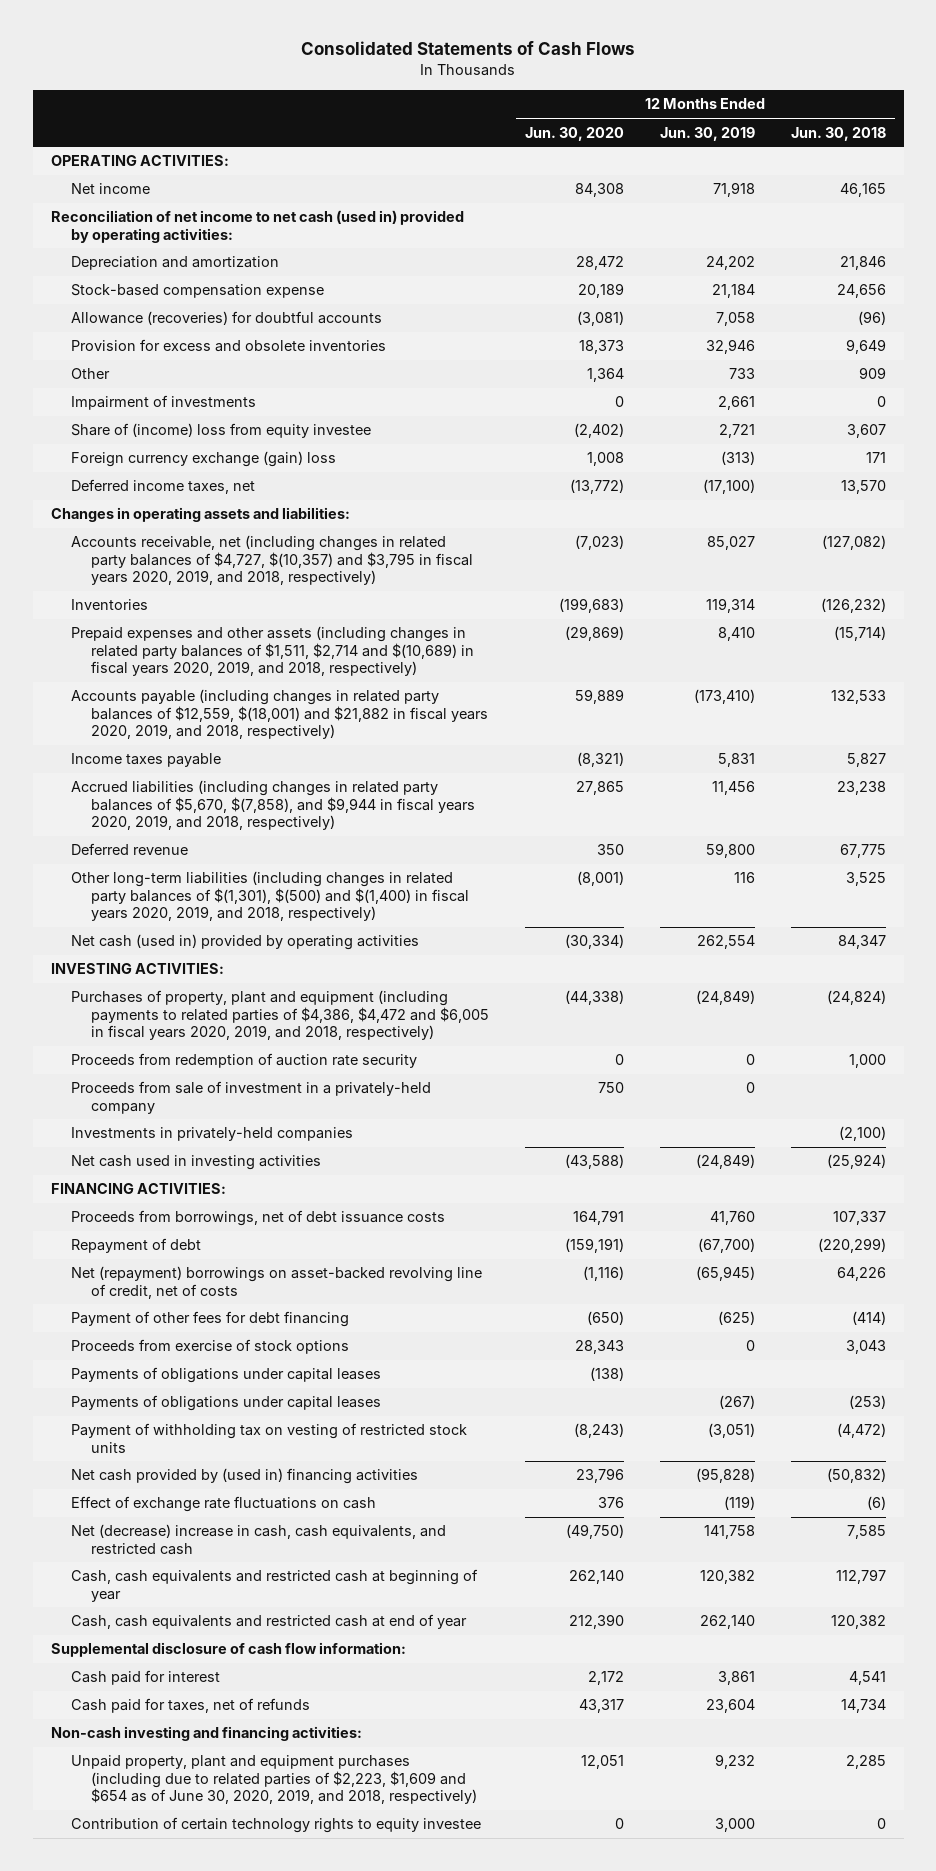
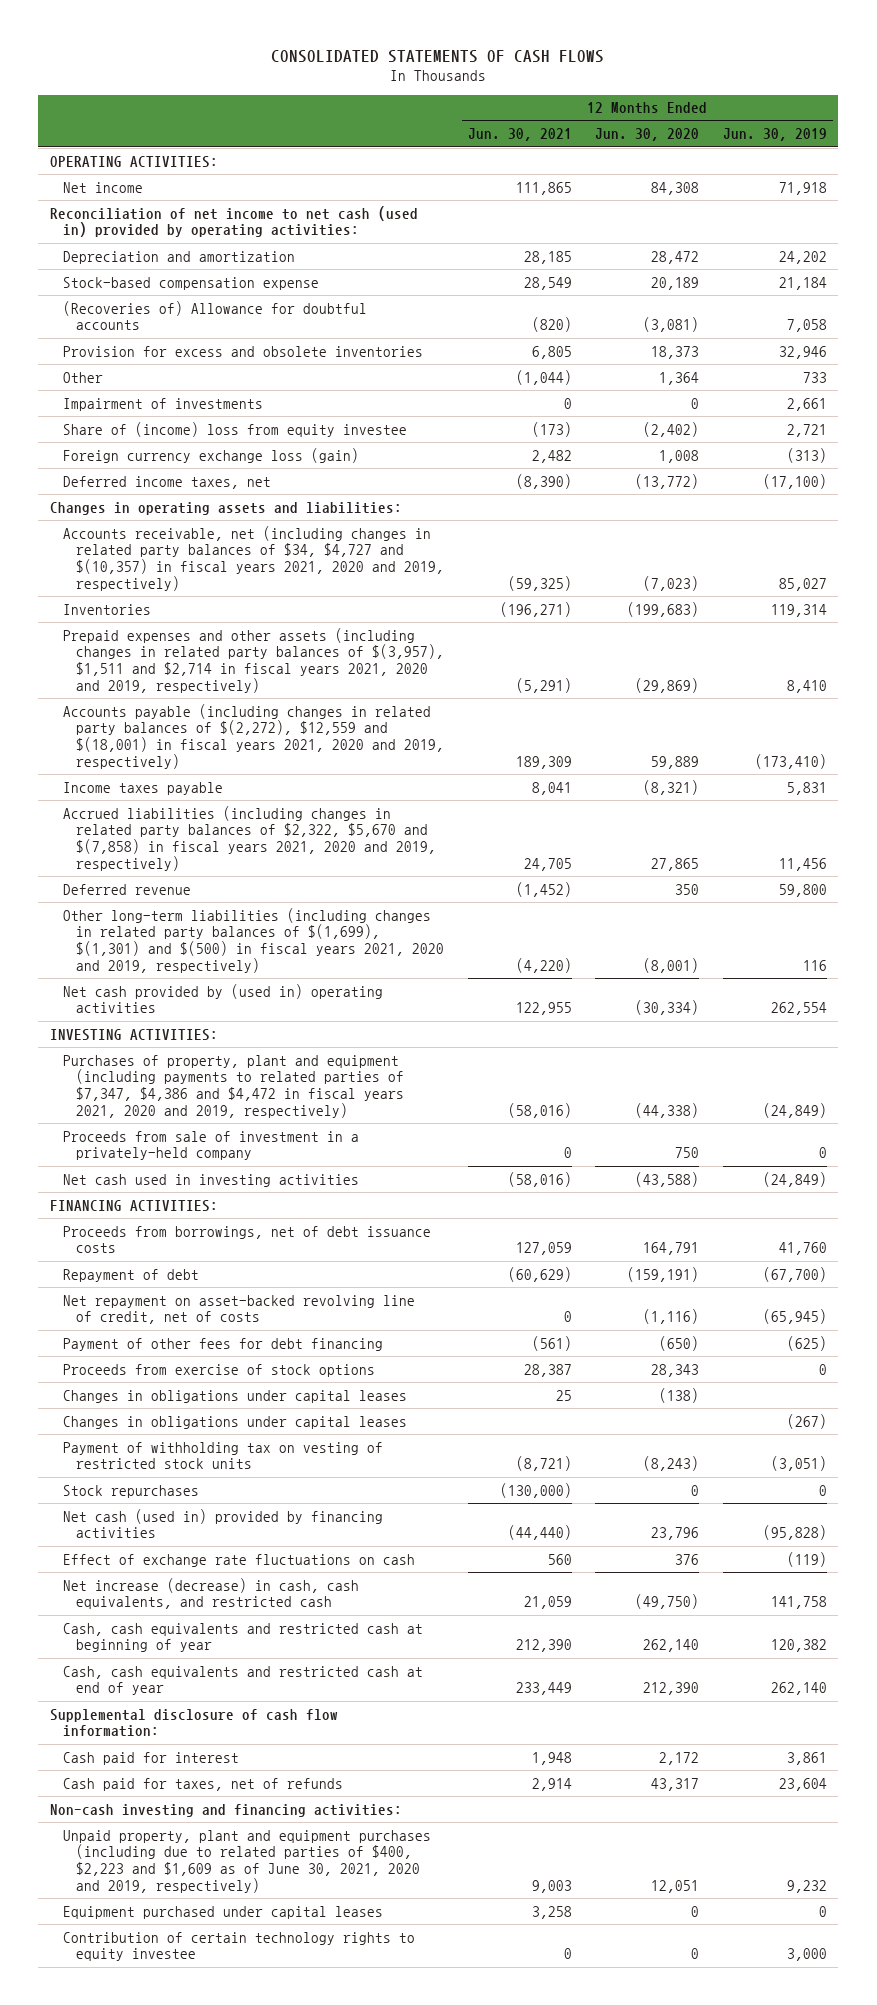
- Consolidated Statements of Cash Flows
+ CONSOLIDATED STATEMENTS OF CASH FLOWS
- | 12 Months Ended Jun. 30, 2020 | 12 Months Ended Jun. 30, 2019 | 12 Months Ended Jun. 30, 2018
+ | 12 Months Ended Jun. 30, 2021 | 12 Months Ended Jun. 30, 2020 | 12 Months Ended Jun. 30, 2019
- Allowance (recoveries) for doubtful accounts | (3,081) | 7,058 | (96)
+ (Recoveries of) Allowance for doubtful accounts | (820) | (3,081) | 7,058
- Foreign currency exchange (gain) loss | 1,008 | (313) | 171
+ Foreign currency exchange loss (gain) | 2,482 | 1,008 | (313)
- Accounts receivable, net (including changes in related party balances of $4,727, $(10,357) and $3,795 in fiscal years 2020, 2019, and 2018, respectively) | (7,023) | 85,027 | (127,082)
+ Accounts receivable, net (including changes in related party balances of $34, $4,727 and $(10,357) in fiscal years 2021, 2020 and 2019, respectively) | (59,325) | (7,023) | 85,027
- Prepaid expenses and other assets (including changes in related party balances of $1,511, $2,714 and $(10,689) in fiscal years 2020, 2019, and 2018, respectively) | (29,869) | 8,410 | (15,714)
- Accounts payable (including changes in related party balances of $12,559, $(18,001) and $21,882 in fiscal years 2020, 2019, and 2018, respectively) | 59,889 | (173,410) | 132,533
+ Prepaid expenses and other assets (including changes in related party balances of $(3,957), $1,511 and $2,714 in fiscal years 2021, 2020 and 2019, respectively) | (5,291) | (29,869) | 8,410
+ Accounts payable (including changes in related party balances of $(2,272), $12,559 and $(18,001) in fiscal years 2021, 2020 and 2019, respectively) | 189,309 | 59,889 | (173,410)
- Accrued liabilities (including changes in related party balances of $5,670, $(7,858), and $9,944 in fiscal years 2020, 2019, and 2018, respectively) | 27,865 | 11,456 | 23,238
+ Accrued liabilities (including changes in related party balances of $2,322, $5,670 and $(7,858) in fiscal years 2021, 2020 and 2019, respectively) | 24,705 | 27,865 | 11,456
- Other long-term liabilities (including changes in related party balances of $(1,301), $(500) and $(1,400) in fiscal years 2020, 2019, and 2018, respectively) | (8,001) | 116 | 3,525
- Net cash (used in) provided by operating activities | (30,334) | 262,554 | 84,347
+ Other long-term liabilities (including changes in related party balances of $(1,699), $(1,301) and $(500) in fiscal years 2021, 2020 and 2019, respectively) | (4,220) | (8,001) | 116
+ Net cash provided by (used in) operating activities | 122,955 | (30,334) | 262,554
- Purchases of property, plant and equipment (including payments to related parties of $4,386, $4,472 and $6,005 in fiscal years 2020, 2019, and 2018, respectively) | (44,338) | (24,849) | (24,824)
- Proceeds from redemption of auction rate security | 0 | 0 | 1,000
+ Purchases of property, plant and equipment (including payments to related parties of $7,347, $4,386 and $4,472 in fiscal years 2021, 2020 and 2019, respectively) | (58,016) | (44,338) | (24,849)
- Investments in privately-held companies | | | (2,100)
- Net (repayment) borrowings on asset-backed revolving line of credit, net of costs | (1,116) | (65,945) | 64,226
+ Net repayment on asset-backed revolving line of credit, net of costs | 0 | (1,116) | (65,945)
- Payments of obligations under capital leases | (138) | |
- Payments of obligations under capital leases | | (267) | (253)
+ Changes in obligations under capital leases | 25 | (138) |
+ Changes in obligations under capital leases | | | (267)
- Net cash provided by (used in) financing activities | 23,796 | (95,828) | (50,832)
+ Stock repurchases | (130,000) | 0 | 0
+ Net cash (used in) provided by financing activities | (44,440) | 23,796 | (95,828)
- Net (decrease) increase in cash, cash equivalents, and restricted cash | (49,750) | 141,758 | 7,585
+ Net increase (decrease) in cash, cash equivalents, and restricted cash | 21,059 | (49,750) | 141,758
- Unpaid property, plant and equipment purchases (including due to related parties of $2,223, $1,609 and $654 as of June 30, 2020, 2019, and 2018, respectively) | 12,051 | 9,232 | 2,285
+ Unpaid property, plant and equipment purchases (including due to related parties of $400, $2,223 and $1,609 as of June 30, 2021, 2020 and 2019, respectively) | 9,003 | 12,051 | 9,232
+ Equipment purchased under capital leases | 3,258 | 0 | 0

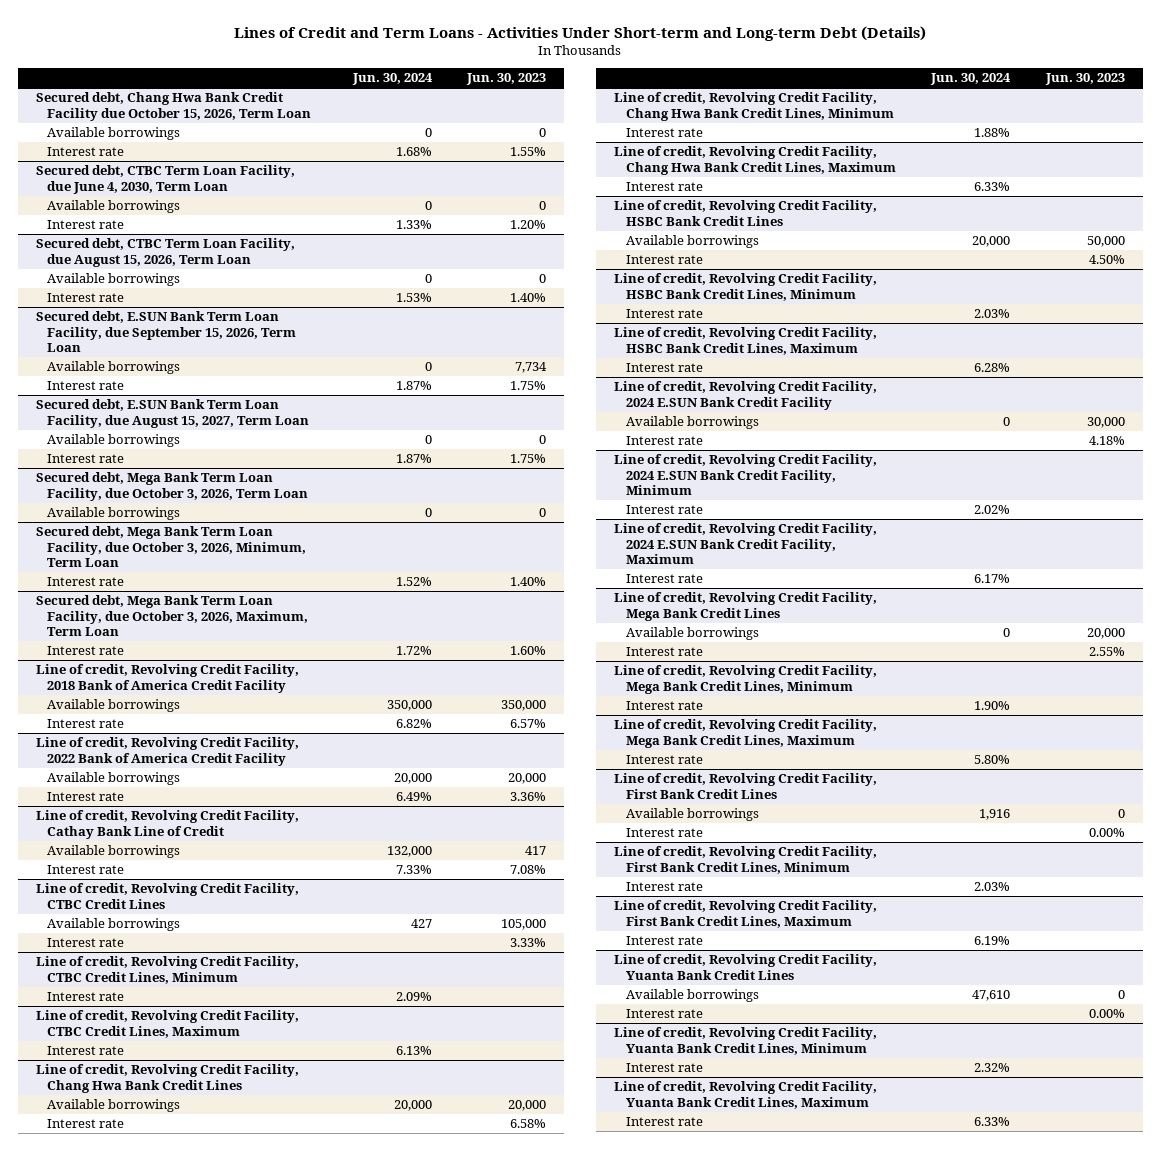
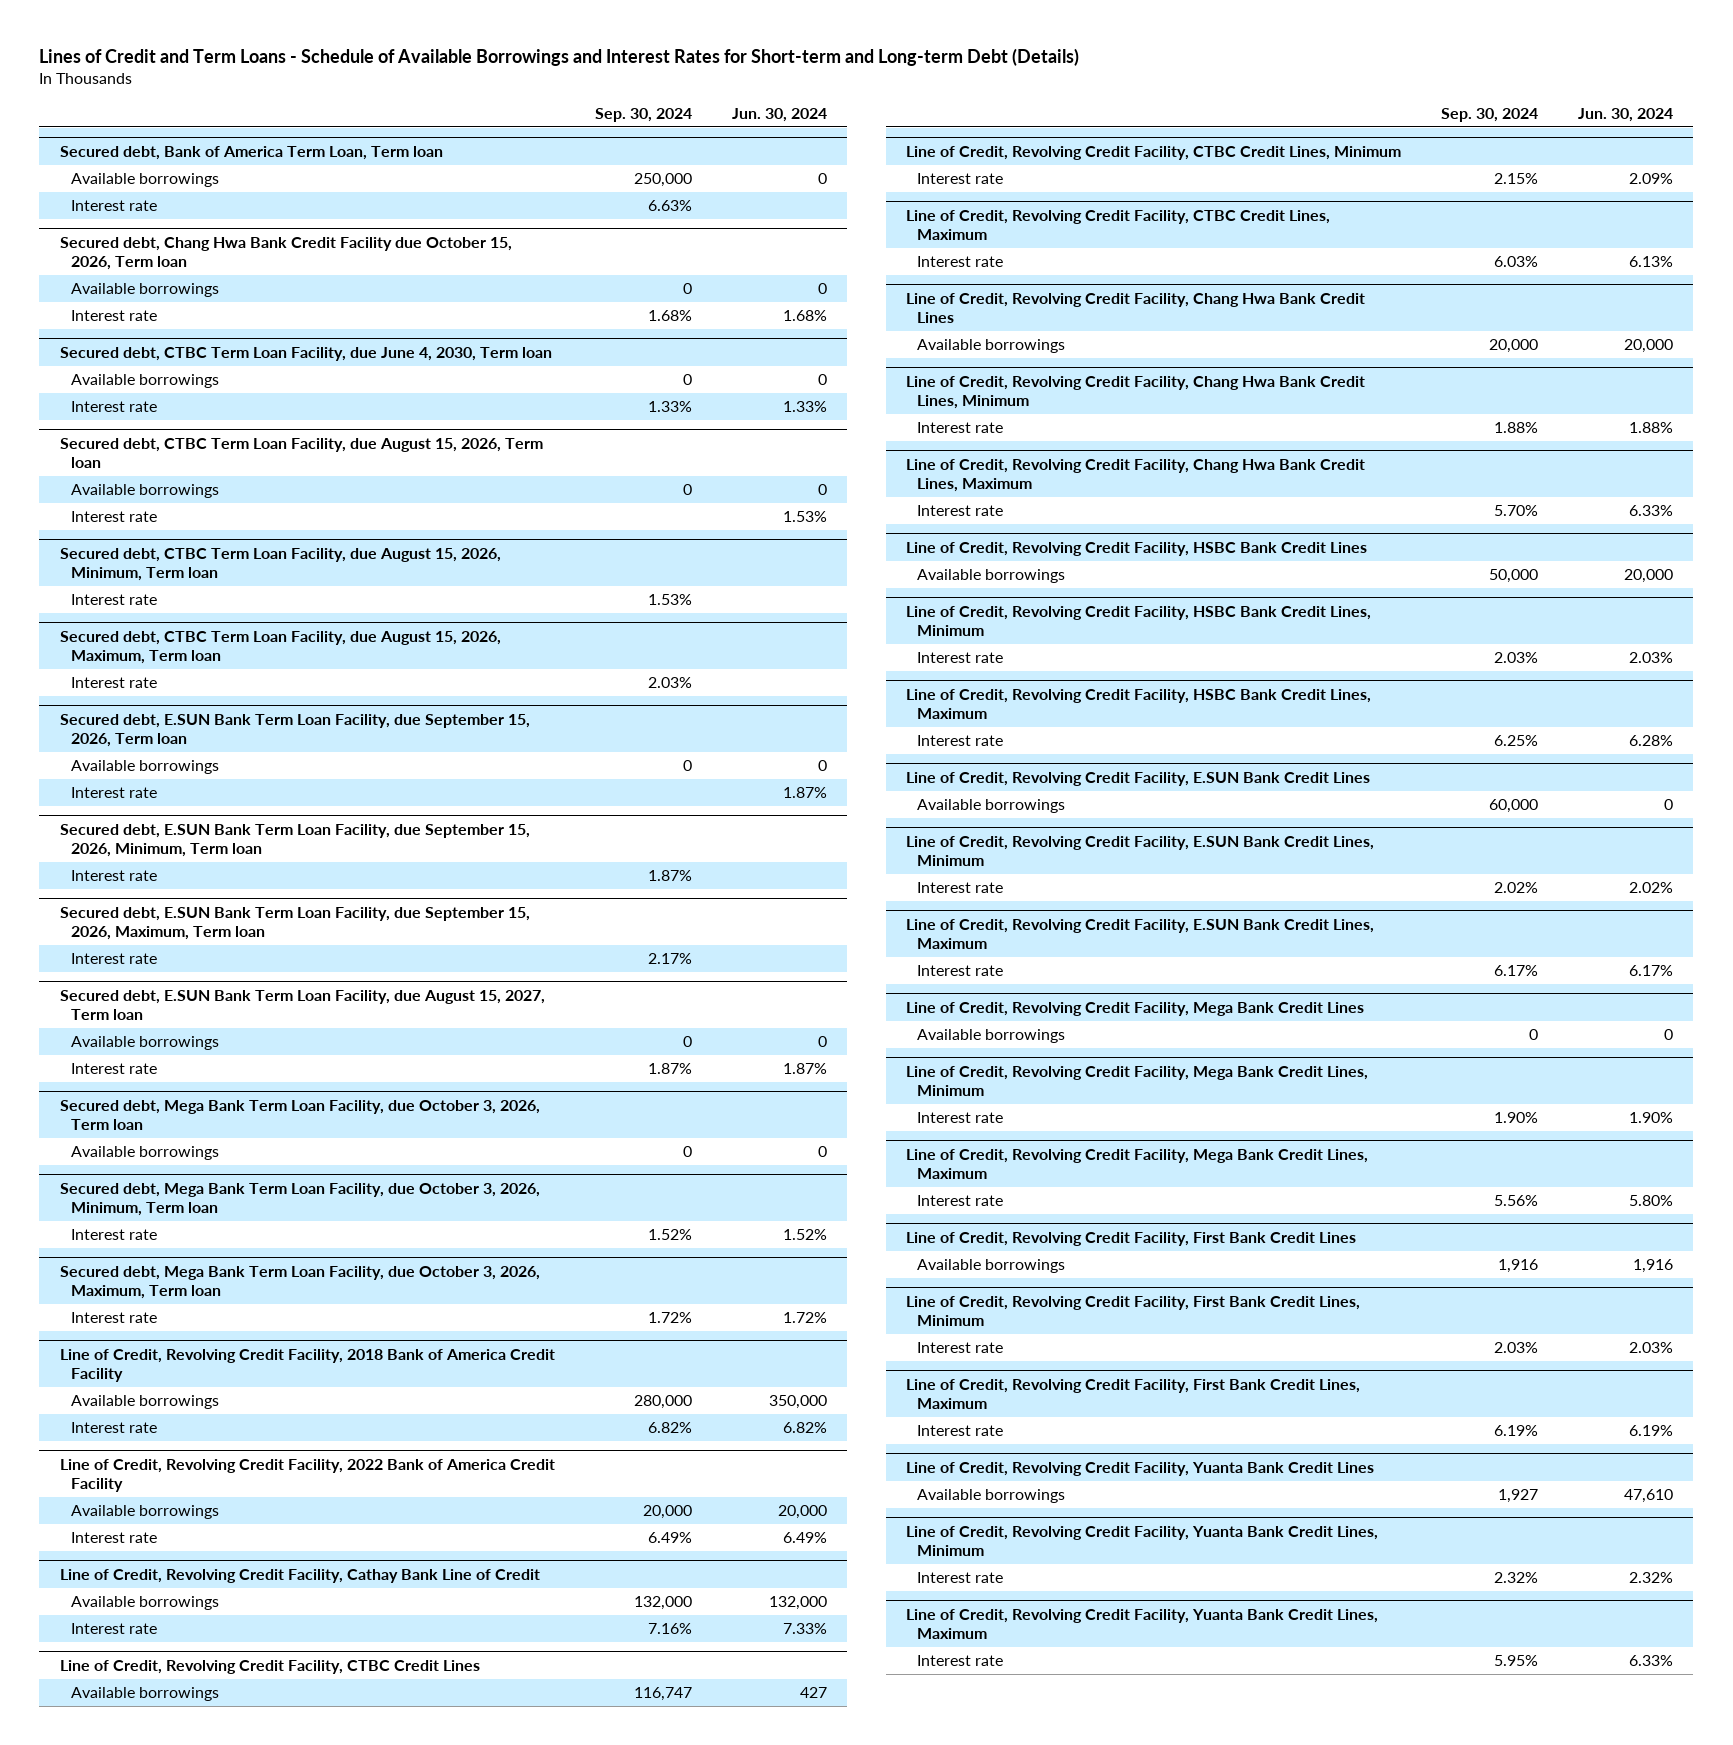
- Lines of Credit and Term Loans - Activities Under Short-term and Long-term Debt (Details)
+ Lines of Credit and Term Loans - Schedule of Available Borrowings and Interest Rates for Short-term and Long-term Debt (Details)
- | Jun. 30, 2024 | Jun. 30, 2023
+ | Sep. 30, 2024 | Jun. 30, 2024
- Secured debt, Chang Hwa Bank Credit Facility due October 15, 2026, Term Loan
+ Secured debt, Bank of America Term Loan, Term loan
+ Interest rate | 6.63% |
+ Secured debt, Chang Hwa Bank Credit Facility due October 15, 2026, Term loan
+ Available borrowings | 0 | 0
- Secured debt, CTBC Term Loan Facility, due June 4, 2030, Term Loan
+ Secured debt, CTBC Term Loan Facility, due June 4, 2030, Term loan
- Secured debt, CTBC Term Loan Facility, due August 15, 2026, Term Loan
+ Secured debt, CTBC Term Loan Facility, due August 15, 2026, Term loan
- Secured debt, E.SUN Bank Term Loan Facility, due September 15, 2026, Term Loan
+ Secured debt, CTBC Term Loan Facility, due August 15, 2026, Minimum, Term loan
+ Interest rate | 1.53% |
+ Secured debt, CTBC Term Loan Facility, due August 15, 2026, Maximum, Term loan
+ Interest rate | 2.03% |
+ Secured debt, E.SUN Bank Term Loan Facility, due September 15, 2026, Term loan
- Secured debt, E.SUN Bank Term Loan Facility, due August 15, 2027, Term Loan
+ Secured debt, E.SUN Bank Term Loan Facility, due September 15, 2026, Minimum, Term loan
+ Interest rate | 1.87% |
+ Secured debt, E.SUN Bank Term Loan Facility, due September 15, 2026, Maximum, Term loan
+ Interest rate | 2.17% |
+ Secured debt, E.SUN Bank Term Loan Facility, due August 15, 2027, Term loan
- Secured debt, Mega Bank Term Loan Facility, due October 3, 2026, Term Loan
+ Secured debt, Mega Bank Term Loan Facility, due October 3, 2026, Term loan
- Secured debt, Mega Bank Term Loan Facility, due October 3, 2026, Minimum, Term Loan
+ Secured debt, Mega Bank Term Loan Facility, due October 3, 2026, Minimum, Term loan
- Secured debt, Mega Bank Term Loan Facility, due October 3, 2026, Maximum, Term Loan
+ Secured debt, Mega Bank Term Loan Facility, due October 3, 2026, Maximum, Term loan
- Line of credit, Revolving Credit Facility, 2018 Bank of America Credit Facility
+ Line of Credit, Revolving Credit Facility, 2018 Bank of America Credit Facility
- Line of credit, Revolving Credit Facility, 2022 Bank of America Credit Facility
+ Line of Credit, Revolving Credit Facility, 2022 Bank of America Credit Facility
- Line of credit, Revolving Credit Facility, Cathay Bank Line of Credit
+ Line of Credit, Revolving Credit Facility, Cathay Bank Line of Credit
- Line of credit, Revolving Credit Facility, CTBC Credit Lines
+ Line of Credit, Revolving Credit Facility, CTBC Credit Lines
- Interest rate | | 3.33%
- Line of credit, Revolving Credit Facility, CTBC Credit Lines, Minimum
+ Line of Credit, Revolving Credit Facility, CTBC Credit Lines, Minimum
- Line of credit, Revolving Credit Facility, CTBC Credit Lines, Maximum
+ Line of Credit, Revolving Credit Facility, CTBC Credit Lines, Maximum
- Line of credit, Revolving Credit Facility, Chang Hwa Bank Credit Lines
+ Line of Credit, Revolving Credit Facility, Chang Hwa Bank Credit Lines
- Interest rate | | 6.58%
- Line of credit, Revolving Credit Facility, Chang Hwa Bank Credit Lines, Minimum
+ Line of Credit, Revolving Credit Facility, Chang Hwa Bank Credit Lines, Minimum
- Line of credit, Revolving Credit Facility, Chang Hwa Bank Credit Lines, Maximum
+ Line of Credit, Revolving Credit Facility, Chang Hwa Bank Credit Lines, Maximum
- Line of credit, Revolving Credit Facility, HSBC Bank Credit Lines
+ Line of Credit, Revolving Credit Facility, HSBC Bank Credit Lines
- Interest rate | | 4.50%
- Line of credit, Revolving Credit Facility, HSBC Bank Credit Lines, Minimum
+ Line of Credit, Revolving Credit Facility, HSBC Bank Credit Lines, Minimum
- Line of credit, Revolving Credit Facility, HSBC Bank Credit Lines, Maximum
+ Line of Credit, Revolving Credit Facility, HSBC Bank Credit Lines, Maximum
- Line of credit, Revolving Credit Facility, 2024 E.SUN Bank Credit Facility
+ Line of Credit, Revolving Credit Facility, E.SUN Bank Credit Lines
- Interest rate | | 4.18%
- Line of credit, Revolving Credit Facility, 2024 E.SUN Bank Credit Facility, Minimum
+ Line of Credit, Revolving Credit Facility, E.SUN Bank Credit Lines, Minimum
- Line of credit, Revolving Credit Facility, 2024 E.SUN Bank Credit Facility, Maximum
+ Line of Credit, Revolving Credit Facility, E.SUN Bank Credit Lines, Maximum
- Line of credit, Revolving Credit Facility, Mega Bank Credit Lines
+ Line of Credit, Revolving Credit Facility, Mega Bank Credit Lines
- Interest rate | | 2.55%
- Line of credit, Revolving Credit Facility, Mega Bank Credit Lines, Minimum
+ Line of Credit, Revolving Credit Facility, Mega Bank Credit Lines, Minimum
- Line of credit, Revolving Credit Facility, Mega Bank Credit Lines, Maximum
+ Line of Credit, Revolving Credit Facility, Mega Bank Credit Lines, Maximum
- Line of credit, Revolving Credit Facility, First Bank Credit Lines
+ Line of Credit, Revolving Credit Facility, First Bank Credit Lines
- Interest rate | | 0.00%
- Line of credit, Revolving Credit Facility, First Bank Credit Lines, Minimum
+ Line of Credit, Revolving Credit Facility, First Bank Credit Lines, Minimum
- Line of credit, Revolving Credit Facility, First Bank Credit Lines, Maximum
+ Line of Credit, Revolving Credit Facility, First Bank Credit Lines, Maximum
- Line of credit, Revolving Credit Facility, Yuanta Bank Credit Lines
+ Line of Credit, Revolving Credit Facility, Yuanta Bank Credit Lines
- Interest rate | | 0.00%
- Line of credit, Revolving Credit Facility, Yuanta Bank Credit Lines, Minimum
+ Line of Credit, Revolving Credit Facility, Yuanta Bank Credit Lines, Minimum
- Line of credit, Revolving Credit Facility, Yuanta Bank Credit Lines, Maximum
+ Line of Credit, Revolving Credit Facility, Yuanta Bank Credit Lines, Maximum

